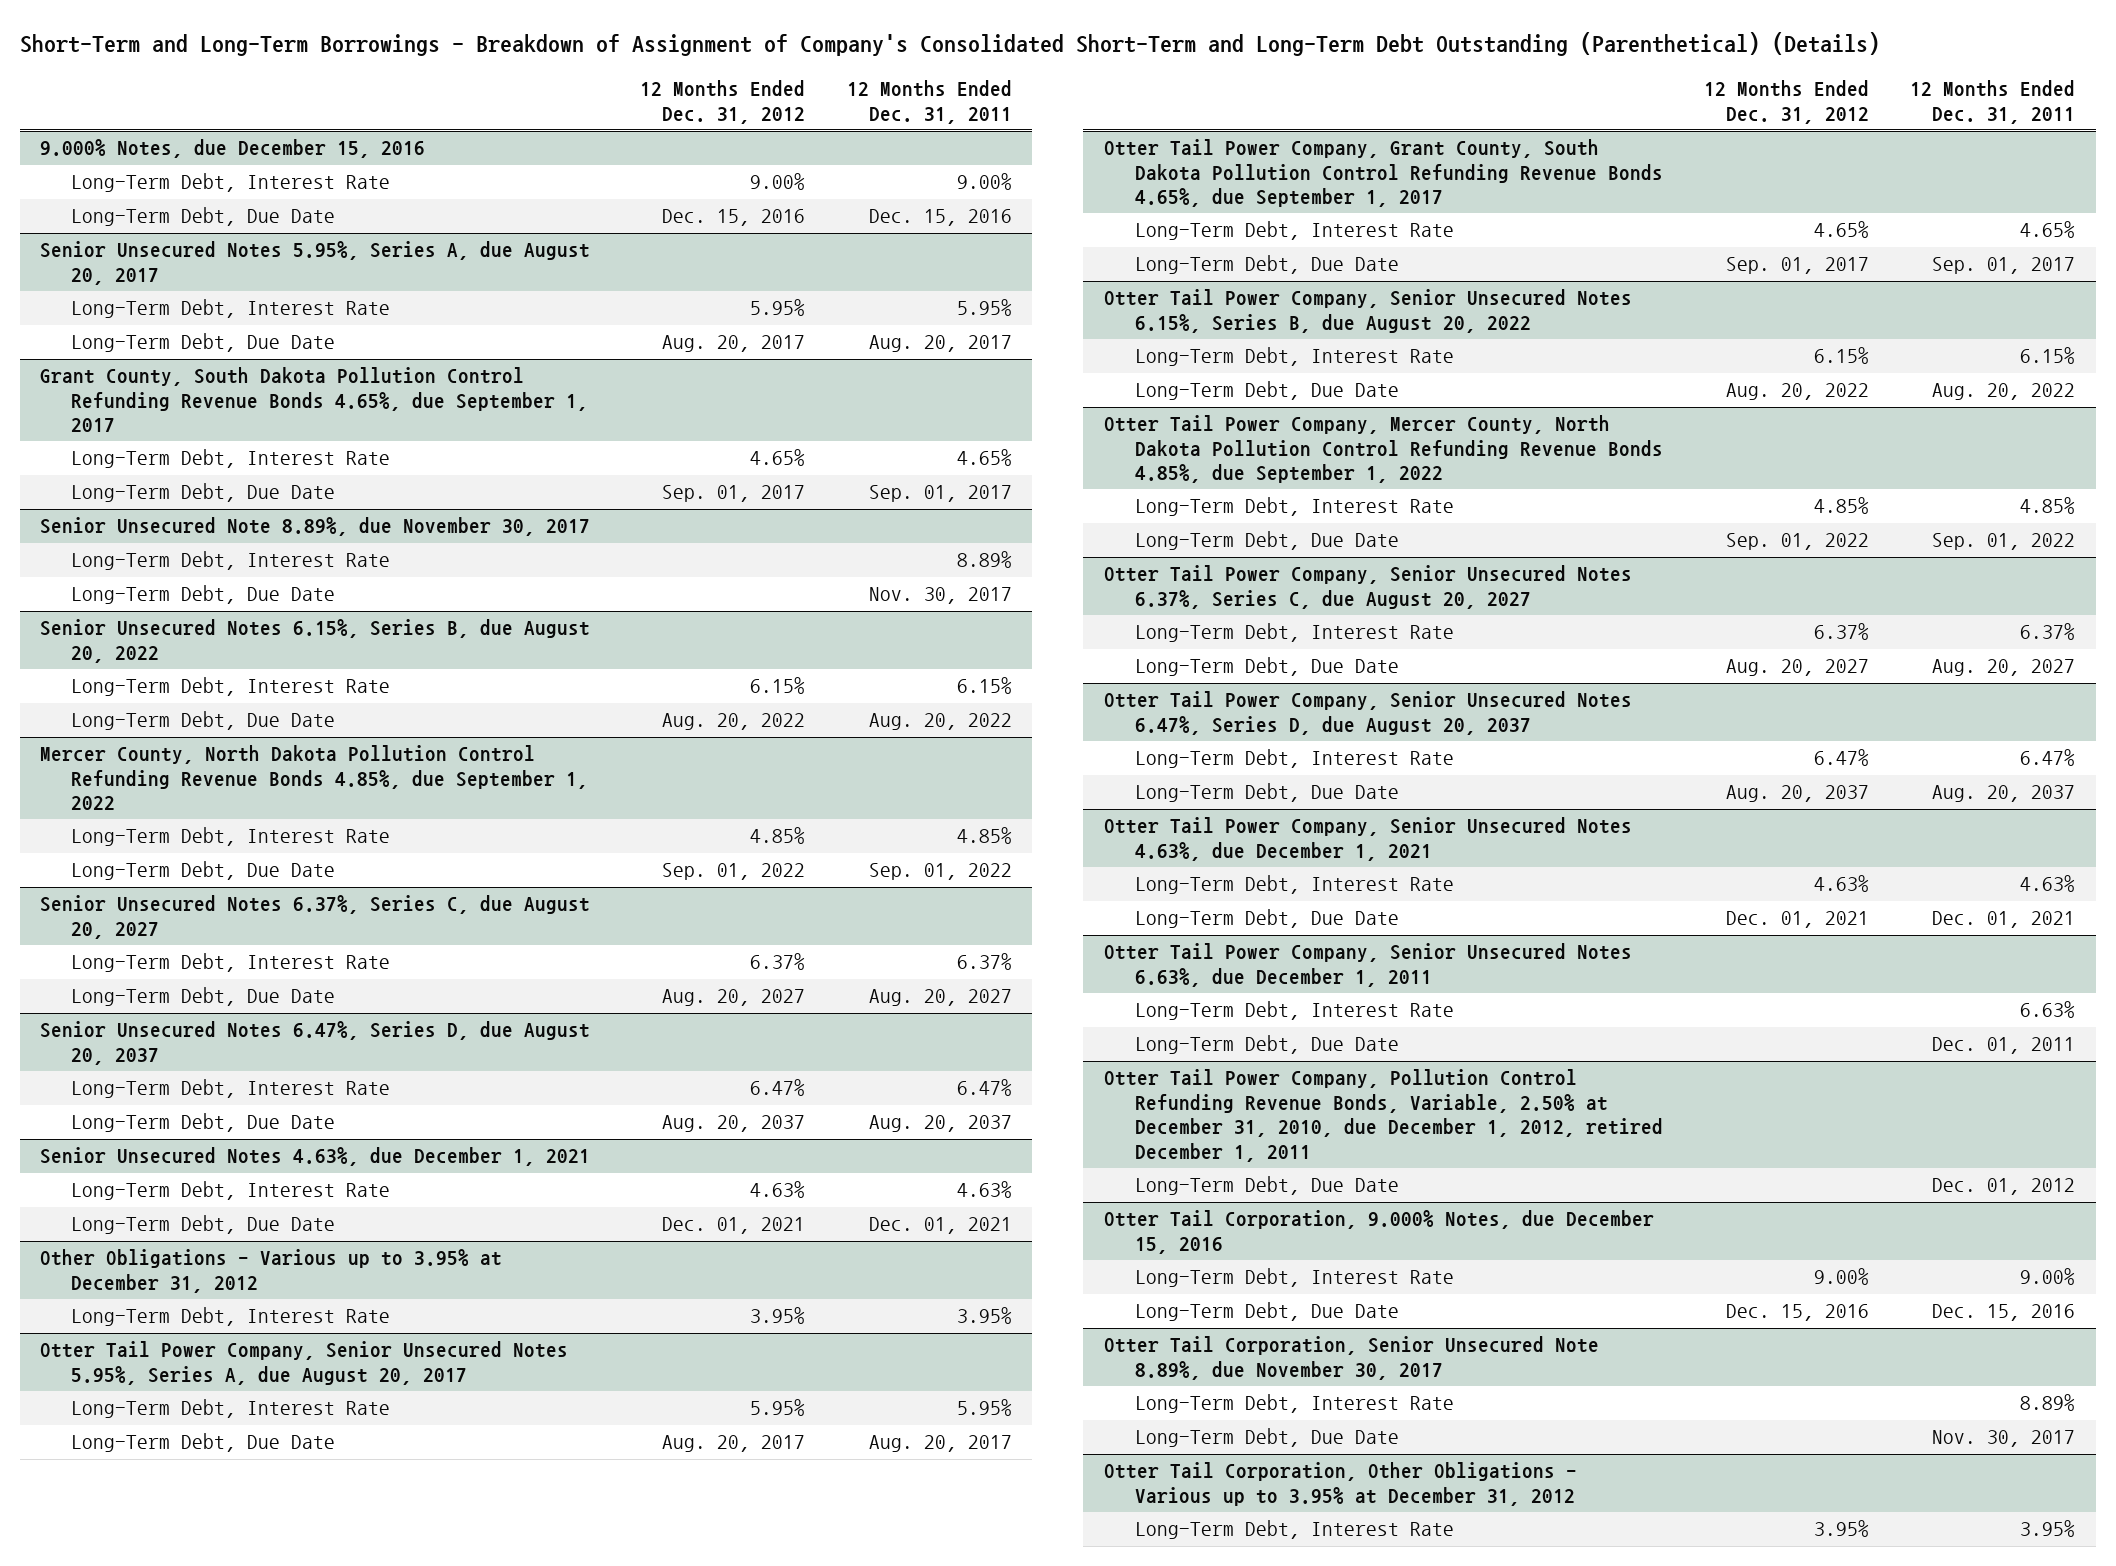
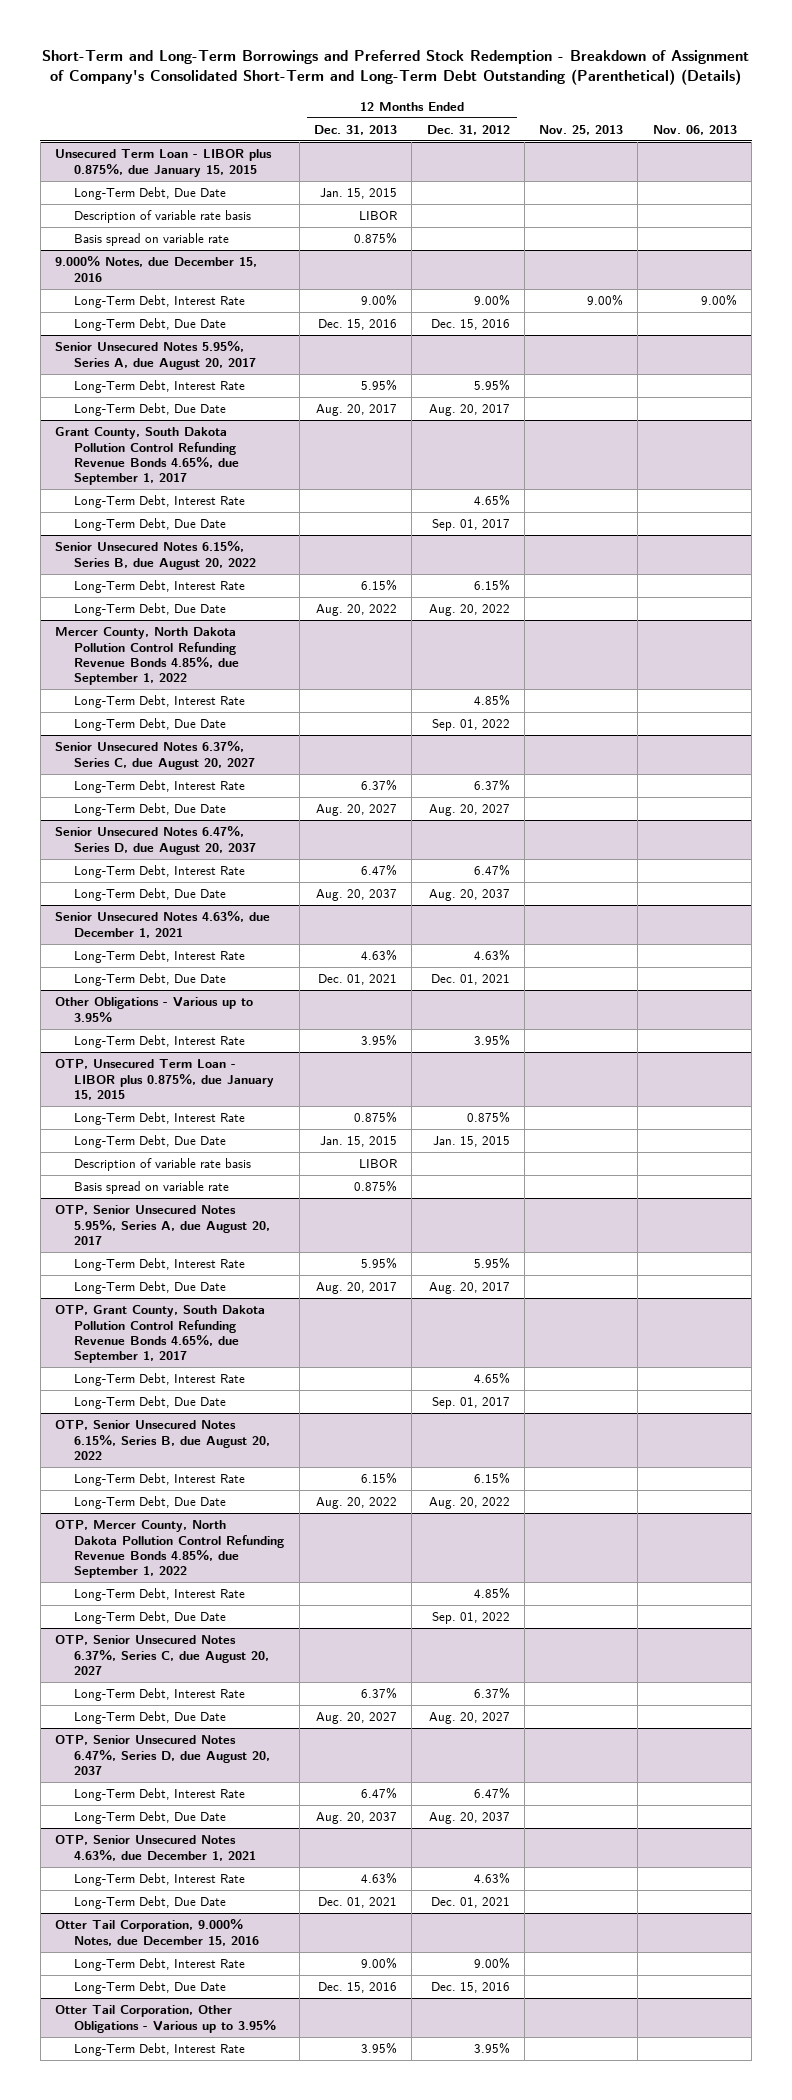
- Short-Term and Long-Term Borrowings - Breakdown of Assignment of Company's Consolidated Short-Term and Long-Term Debt Outstanding (Parenthetical) (Details)
+ Short-Term and Long-Term Borrowings and Preferred Stock Redemption - Breakdown of Assignment of Company's Consolidated Short-Term and Long-Term Debt Outstanding (Parenthetical) (Details)
- | 12 Months Ended Dec. 31, 2012 | 12 Months Ended Dec. 31, 2011
+ | 12 Months Ended Dec. 31, 2013 | 12 Months Ended Dec. 31, 2012 | Nov. 25, 2013 | Nov. 06, 2013
+ Unsecured Term Loan - LIBOR plus 0.875%, due January 15, 2015
+ Long-Term Debt, Due Date | Jan. 15, 2015 | | |
+ Description of variable rate basis | LIBOR | | |
+ Basis spread on variable rate | 0.875% | | |
- Senior Unsecured Note 8.89%, due November 30, 2017
- Long-Term Debt, Interest Rate | | 8.89%
- Long-Term Debt, Due Date | | Nov. 30, 2017
- Other Obligations - Various up to 3.95% at December 31, 2012
+ Other Obligations - Various up to 3.95%
- Otter Tail Power Company, Senior Unsecured Notes 5.95%, Series A, due August 20, 2017
+ OTP, Unsecured Term Loan - LIBOR plus 0.875%, due January 15, 2015
+ Long-Term Debt, Interest Rate | 0.875% | 0.875% | |
+ Long-Term Debt, Due Date | Jan. 15, 2015 | Jan. 15, 2015 | |
+ Description of variable rate basis | LIBOR | | |
+ Basis spread on variable rate | 0.875% | | |
+ OTP, Senior Unsecured Notes 5.95%, Series A, due August 20, 2017
- Otter Tail Power Company, Grant County, South Dakota Pollution Control Refunding Revenue Bonds 4.65%, due September 1, 2017
+ OTP, Grant County, South Dakota Pollution Control Refunding Revenue Bonds 4.65%, due September 1, 2017
- Otter Tail Power Company, Senior Unsecured Notes 6.15%, Series B, due August 20, 2022
+ OTP, Senior Unsecured Notes 6.15%, Series B, due August 20, 2022
- Otter Tail Power Company, Mercer County, North Dakota Pollution Control Refunding Revenue Bonds 4.85%, due September 1, 2022
+ OTP, Mercer County, North Dakota Pollution Control Refunding Revenue Bonds 4.85%, due September 1, 2022
- Otter Tail Power Company, Senior Unsecured Notes 6.37%, Series C, due August 20, 2027
+ OTP, Senior Unsecured Notes 6.37%, Series C, due August 20, 2027
- Otter Tail Power Company, Senior Unsecured Notes 6.47%, Series D, due August 20, 2037
+ OTP, Senior Unsecured Notes 6.47%, Series D, due August 20, 2037
- Otter Tail Power Company, Senior Unsecured Notes 4.63%, due December 1, 2021
+ OTP, Senior Unsecured Notes 4.63%, due December 1, 2021
- Otter Tail Power Company, Senior Unsecured Notes 6.63%, due December 1, 2011
- Long-Term Debt, Interest Rate | | 6.63%
- Long-Term Debt, Due Date | | Dec. 01, 2011
- Otter Tail Power Company, Pollution Control Refunding Revenue Bonds, Variable, 2.50% at December 31, 2010, due December 1, 2012, retired December 1, 2011
- Long-Term Debt, Due Date | | Dec. 01, 2012
- Otter Tail Corporation, Senior Unsecured Note 8.89%, due November 30, 2017
- Long-Term Debt, Interest Rate | | 8.89%
- Long-Term Debt, Due Date | | Nov. 30, 2017
- Otter Tail Corporation, Other Obligations - Various up to 3.95% at December 31, 2012
+ Otter Tail Corporation, Other Obligations - Various up to 3.95%

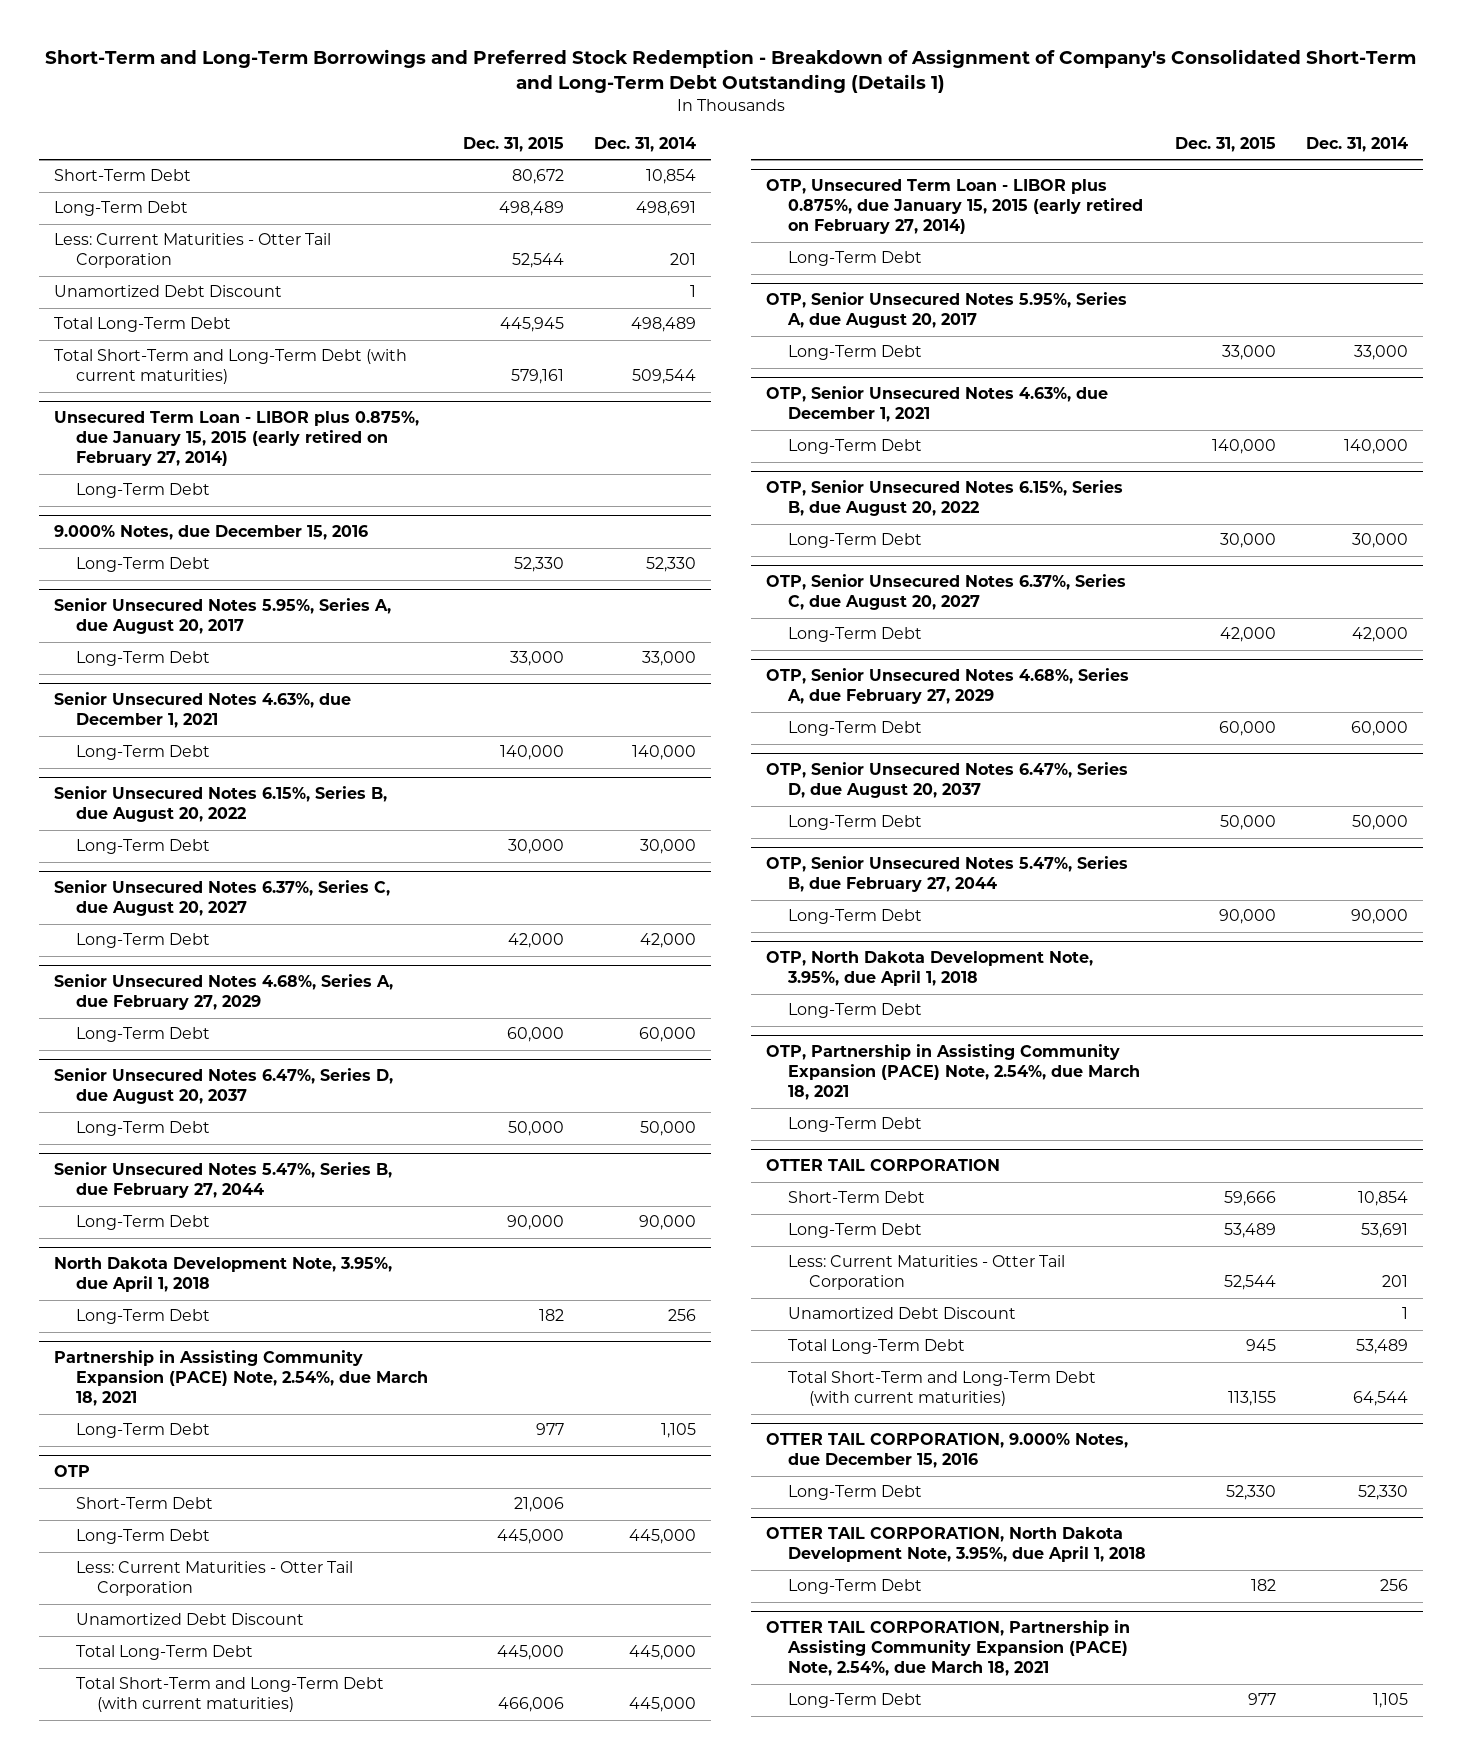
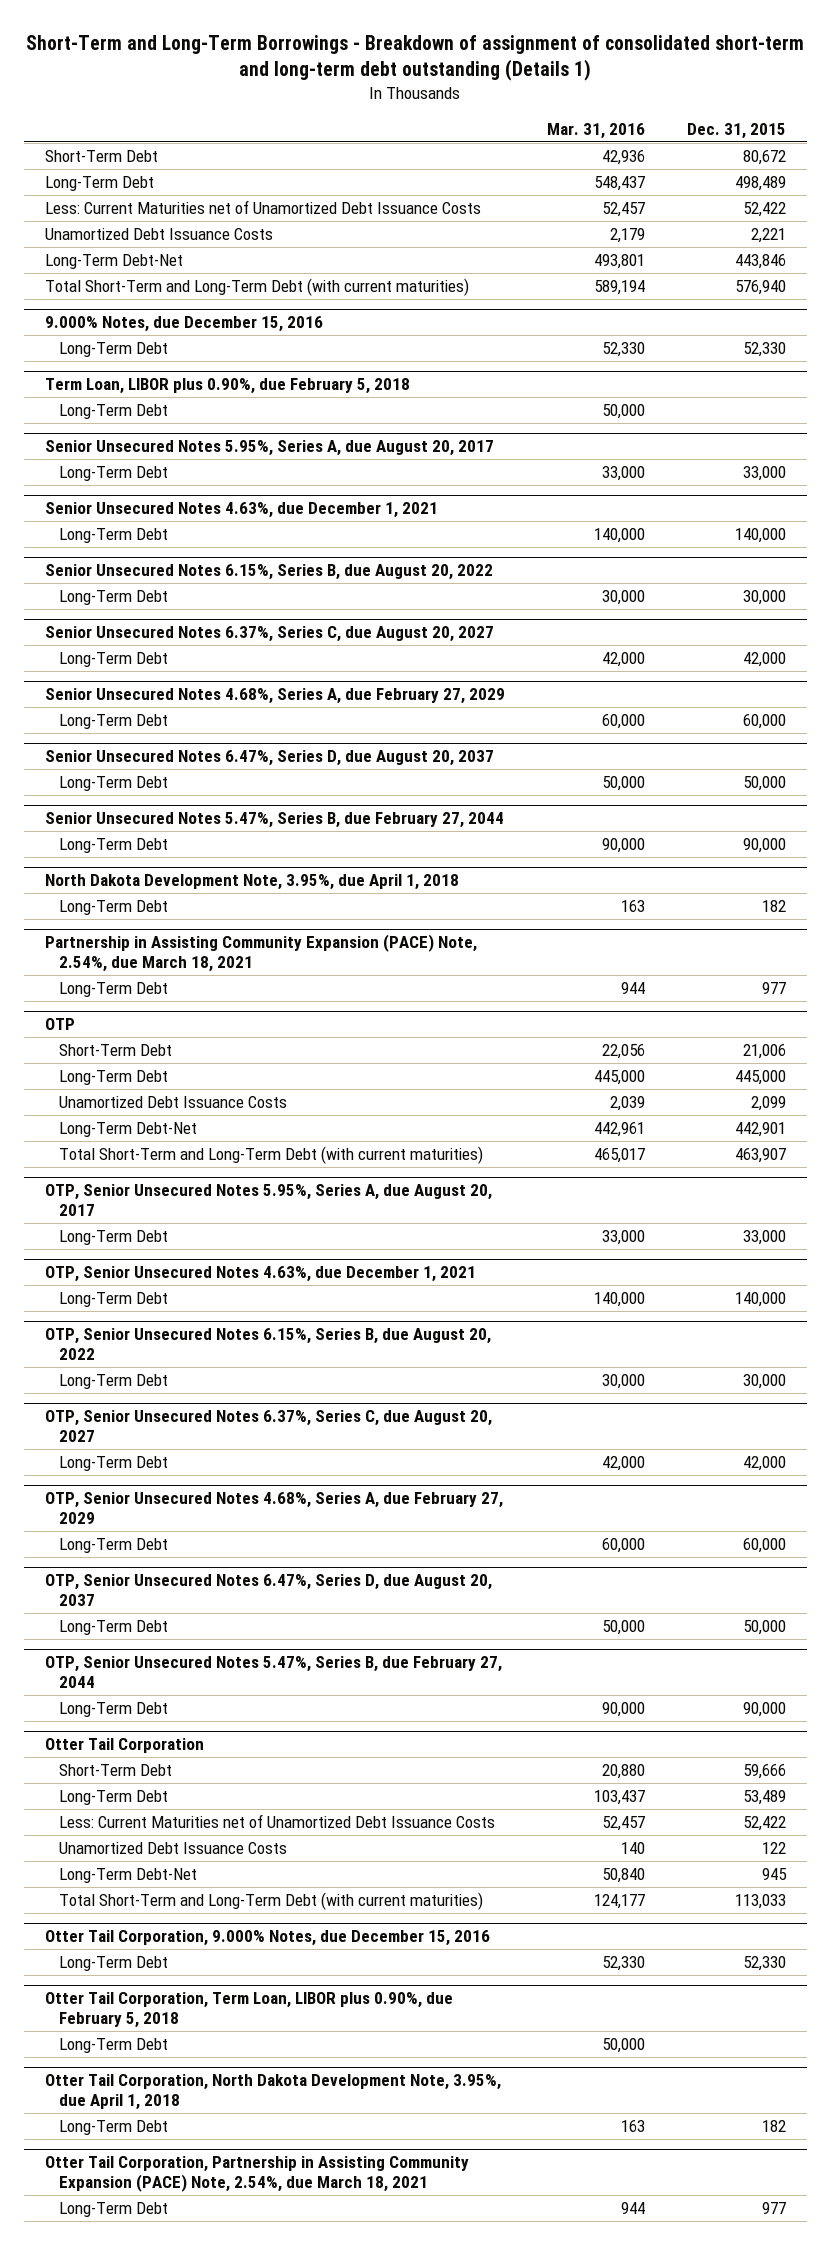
- Short-Term and Long-Term Borrowings and Preferred Stock Redemption - Breakdown of Assignment of Company's Consolidated Short-Term and Long-Term Debt Outstanding (Details 1)
+ Short-Term and Long-Term Borrowings - Breakdown of assignment of consolidated short-term and long-term debt outstanding (Details 1)
- | Dec. 31, 2015 | Dec. 31, 2014
+ | Mar. 31, 2016 | Dec. 31, 2015
- Less: Current Maturities - Otter Tail Corporation | 52,544 | 201
- Unamortized Debt Discount | | 1
- Total Long-Term Debt | 445,945 | 498,489
- Total Short-Term and Long-Term Debt (with current maturities) | 579,161 | 509,544
- Unsecured Term Loan - LIBOR plus 0.875%, due January 15, 2015 (early retired on February 27, 2014)
- Long-Term Debt
+ Less: Current Maturities net of Unamortized Debt Issuance Costs | 52,457 | 52,422
+ Unamortized Debt Issuance Costs | 2,179 | 2,221
+ Long-Term Debt-Net | 493,801 | 443,846
+ Total Short-Term and Long-Term Debt (with current maturities) | 589,194 | 576,940
+ Term Loan, LIBOR plus 0.90%, due February 5, 2018
+ Long-Term Debt | 50,000 |
@ OTP
- Less: Current Maturities - Otter Tail Corporation
- Unamortized Debt Discount
- Total Long-Term Debt | 445,000 | 445,000
- Total Short-Term and Long-Term Debt (with current maturities) | 466,006 | 445,000
- OTP, Unsecured Term Loan - LIBOR plus 0.875%, due January 15, 2015 (early retired on February 27, 2014)
- Long-Term Debt
@ OTP
+ Unamortized Debt Issuance Costs | 2,039 | 2,099
+ Long-Term Debt-Net | 442,961 | 442,901
+ Total Short-Term and Long-Term Debt (with current maturities) | 465,017 | 463,907
- OTP, North Dakota Development Note, 3.95%, due April 1, 2018
- Long-Term Debt
- OTP, Partnership in Assisting Community Expansion (PACE) Note, 2.54%, due March 18, 2021
- Long-Term Debt
- OTTER TAIL CORPORATION
+ Otter Tail Corporation
- Less: Current Maturities - Otter Tail Corporation | 52,544 | 201
- Unamortized Debt Discount | | 1
- Total Long-Term Debt | 945 | 53,489
- Total Short-Term and Long-Term Debt (with current maturities) | 113,155 | 64,544
- OTTER TAIL CORPORATION, 9.000% Notes, due December 15, 2016
+ Less: Current Maturities net of Unamortized Debt Issuance Costs | 52,457 | 52,422
+ Unamortized Debt Issuance Costs | 140 | 122
+ Long-Term Debt-Net | 50,840 | 945
+ Total Short-Term and Long-Term Debt (with current maturities) | 124,177 | 113,033
+ Otter Tail Corporation, 9.000% Notes, due December 15, 2016
- OTTER TAIL CORPORATION, North Dakota Development Note, 3.95%, due April 1, 2018
+ Otter Tail Corporation, Term Loan, LIBOR plus 0.90%, due February 5, 2018
+ Long-Term Debt | 50,000 |
+ Otter Tail Corporation, North Dakota Development Note, 3.95%, due April 1, 2018
- OTTER TAIL CORPORATION, Partnership in Assisting Community Expansion (PACE) Note, 2.54%, due March 18, 2021
+ Otter Tail Corporation, Partnership in Assisting Community Expansion (PACE) Note, 2.54%, due March 18, 2021

